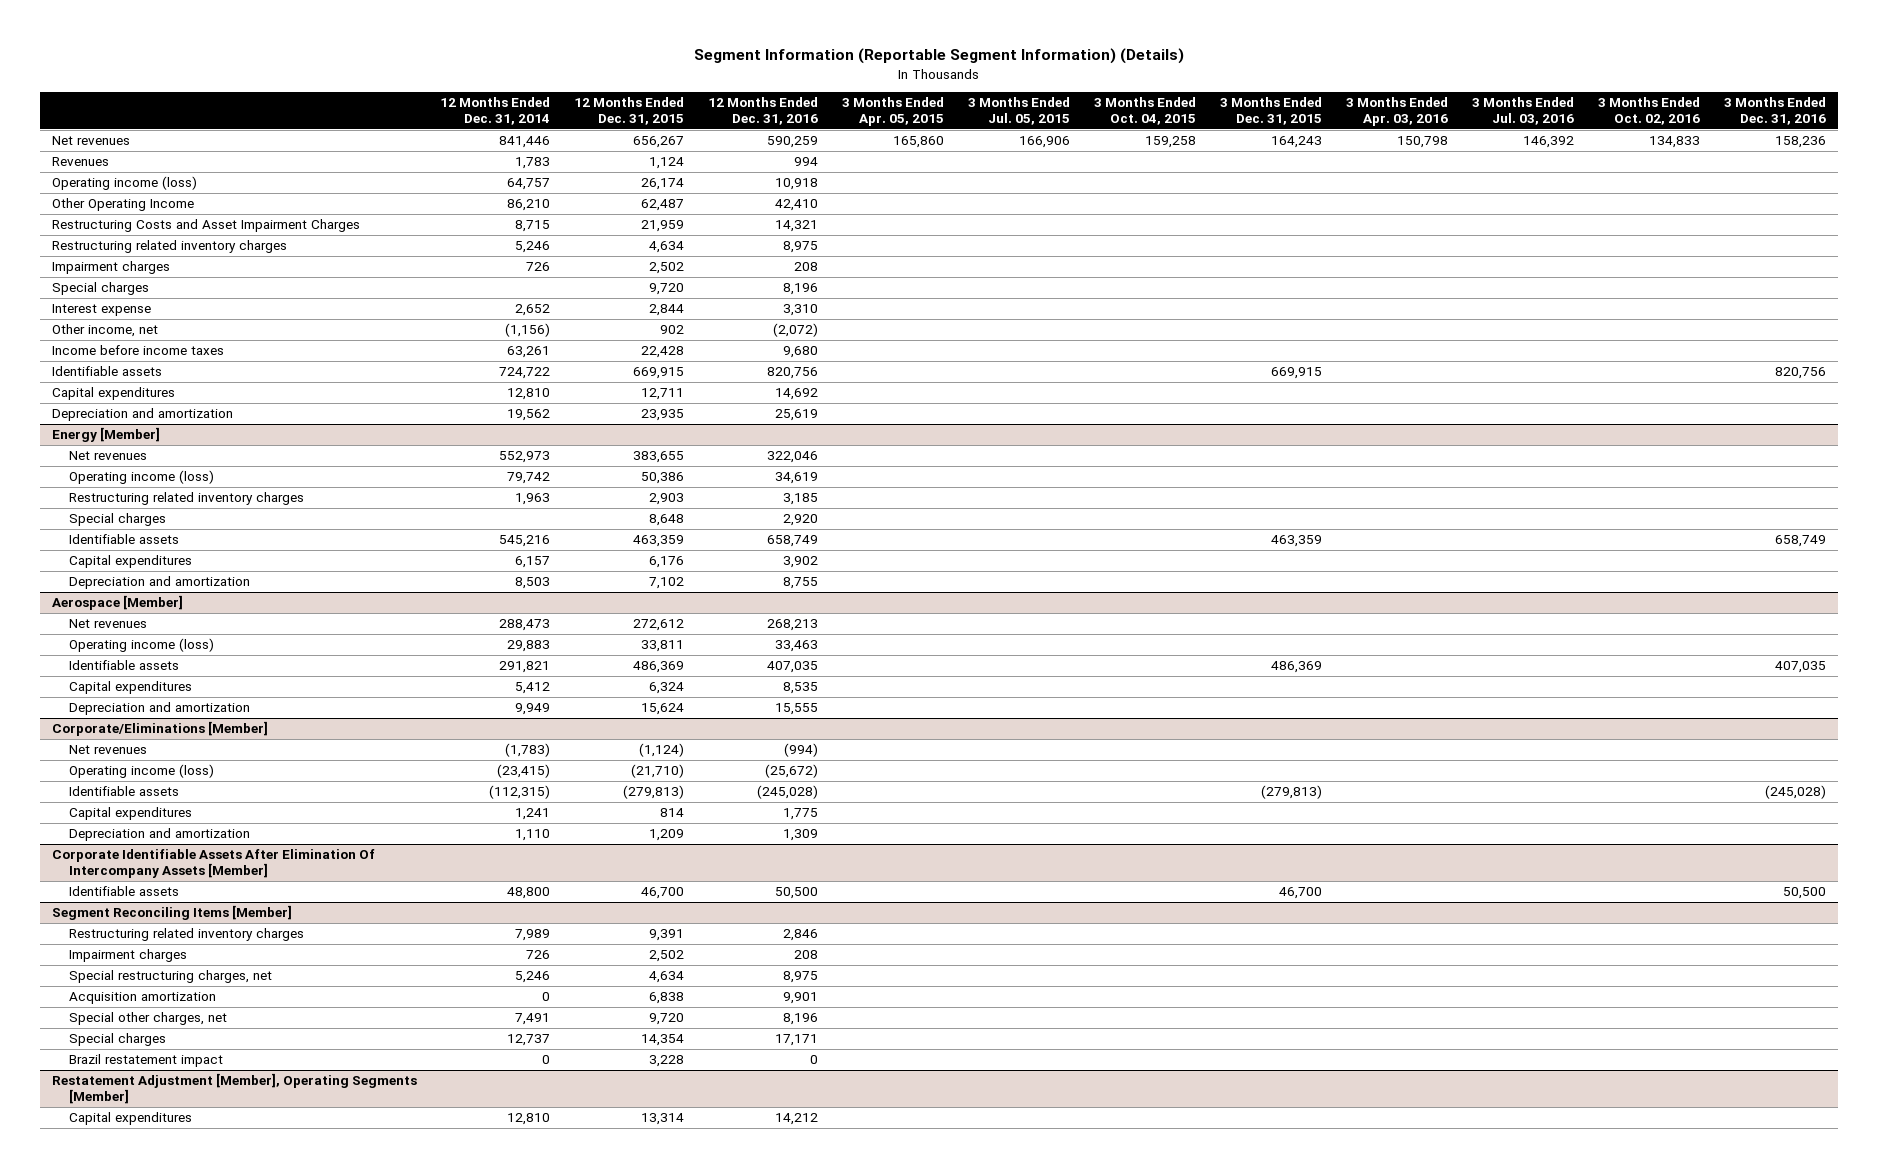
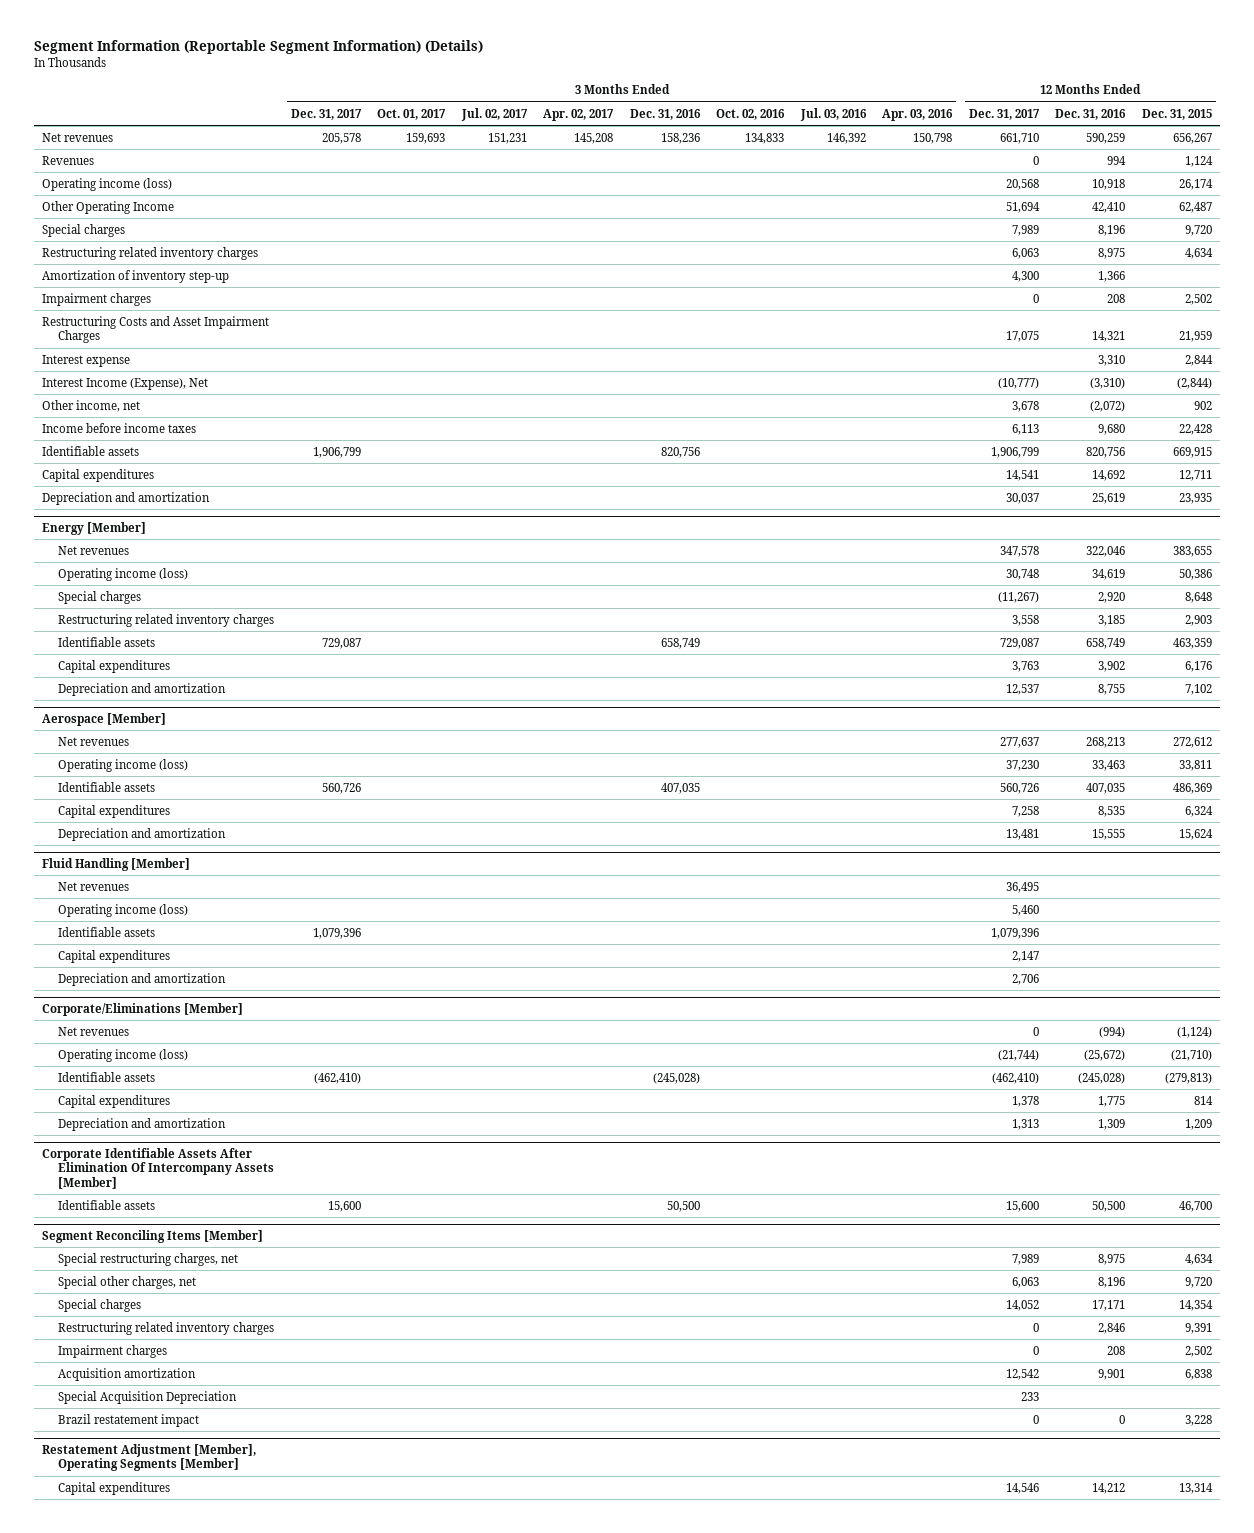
- | 12 Months Ended Dec. 31, 2014 | 12 Months Ended Dec. 31, 2015 | 12 Months Ended Dec. 31, 2016 | 3 Months Ended Apr. 05, 2015 | 3 Months Ended Jul. 05, 2015 | 3 Months Ended Oct. 04, 2015 | 3 Months Ended Dec. 31, 2015 | 3 Months Ended Apr. 03, 2016 | 3 Months Ended Jul. 03, 2016 | 3 Months Ended Oct. 02, 2016 | 3 Months Ended Dec. 31, 2016
+ | 3 Months Ended Dec. 31, 2017 | 3 Months Ended Oct. 01, 2017 | 3 Months Ended Jul. 02, 2017 | 3 Months Ended Apr. 02, 2017 | 3 Months Ended Dec. 31, 2016 | 3 Months Ended Oct. 02, 2016 | 3 Months Ended Jul. 03, 2016 | 3 Months Ended Apr. 03, 2016 | 12 Months Ended Dec. 31, 2017 | 12 Months Ended Dec. 31, 2016 | 12 Months Ended Dec. 31, 2015
moved up: Special charges | | | | | | | | | 7,989 | 8,196 | 9,720
+ Amortization of inventory step-up | | | | | | | | | 4,300 | 1,366 |
moved down: Restructuring Costs and Asset Impairment Charges | | | | | | | | | 17,075 | 14,321 | 21,959
+ Interest Income (Expense), Net | | | | | | | | | (10,777) | (3,310) | (2,844)
@ Energy [Member]
moved down: Restructuring related inventory charges | | | | | | | | | 3,558 | 3,185 | 2,903
+ Fluid Handling [Member]
+ Net revenues | | | | | | | | | 36,495 | |
+ Operating income (loss) | | | | | | | | | 5,460 | |
+ Identifiable assets | 1,079,396 | | | | | | | | 1,079,396 | |
+ Capital expenditures | | | | | | | | | 2,147 | |
+ Depreciation and amortization | | | | | | | | | 2,706 | |
@ Segment Reconciling Items [Member]
moved down: Restructuring related inventory charges | | | | | | | | | 0 | 2,846 | 9,391
moved down: Impairment charges | | | | | | | | | 0 | 208 | 2,502
moved down: Acquisition amortization | | | | | | | | | 12,542 | 9,901 | 6,838
+ Special Acquisition Depreciation | | | | | | | | | 233 | |

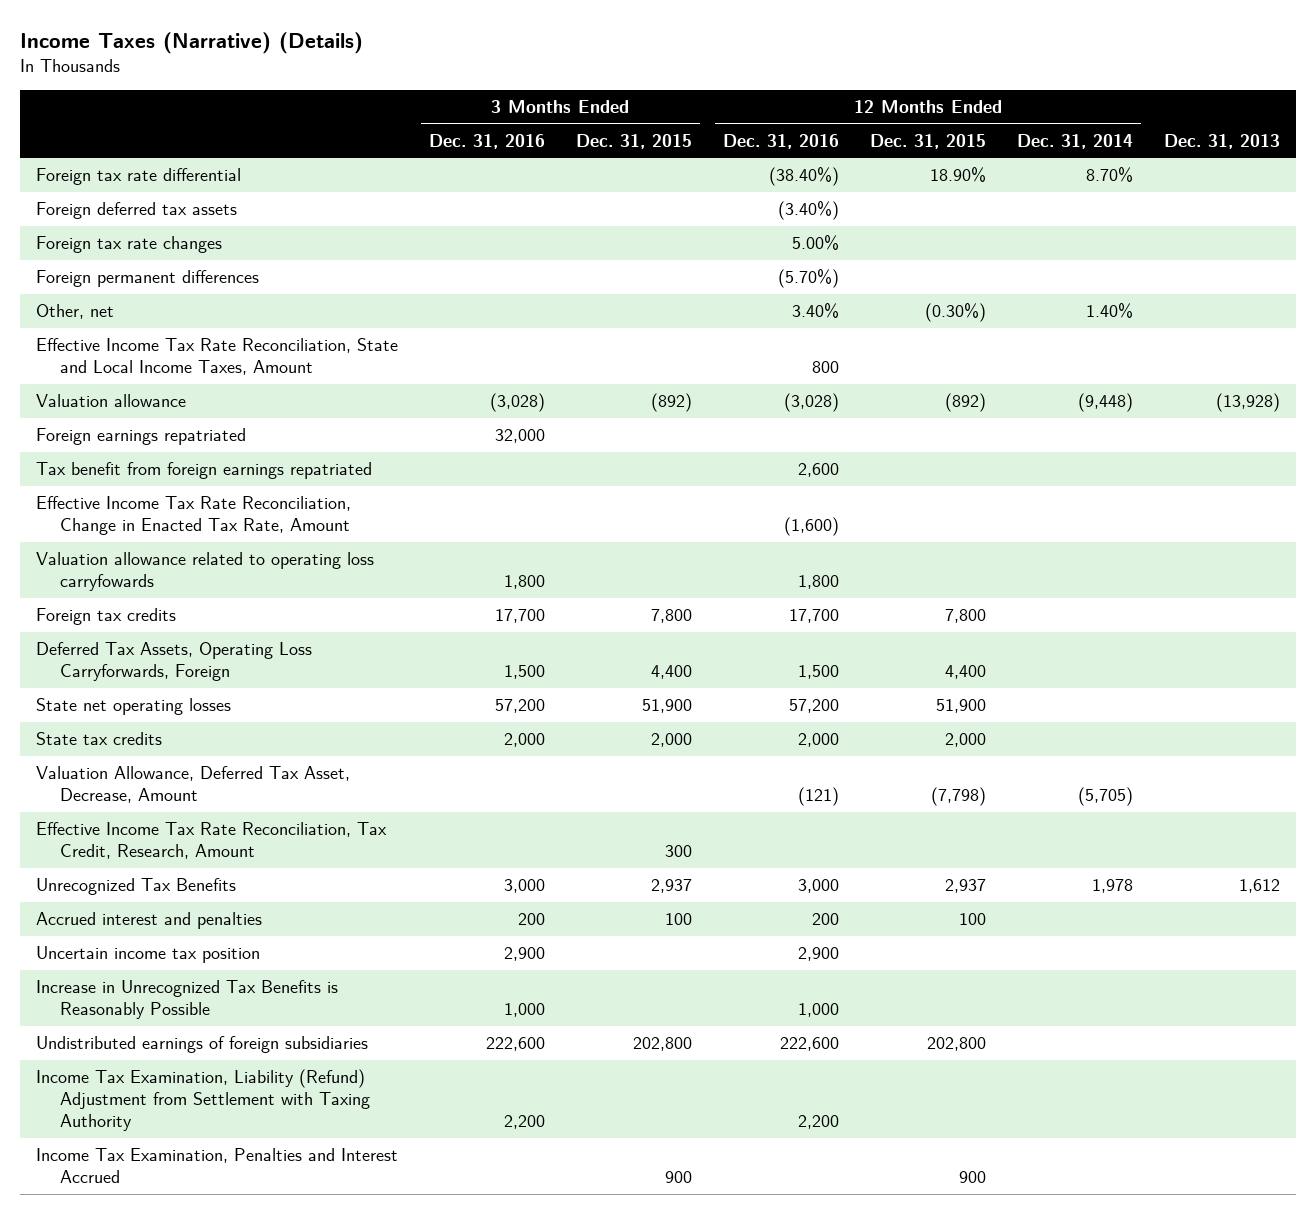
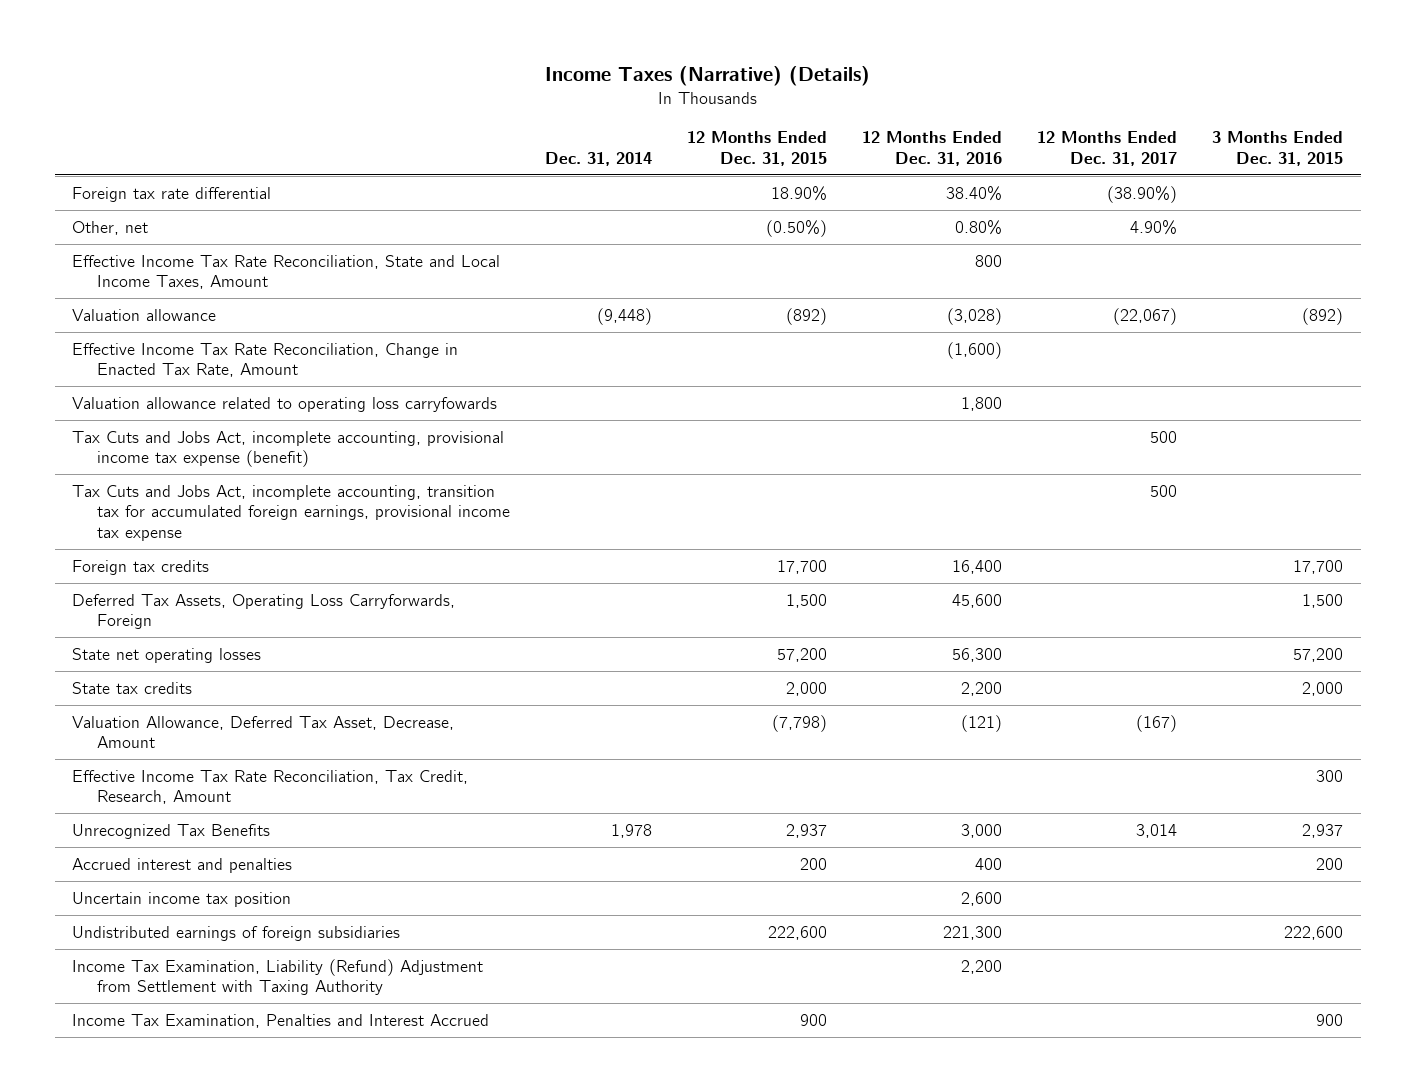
- | 3 Months Ended Dec. 31, 2016 | 3 Months Ended Dec. 31, 2015 | 12 Months Ended Dec. 31, 2016 | 12 Months Ended Dec. 31, 2015 | 12 Months Ended Dec. 31, 2014 | Dec. 31, 2013
+ | Dec. 31, 2014 | 12 Months Ended Dec. 31, 2015 | 12 Months Ended Dec. 31, 2016 | 12 Months Ended Dec. 31, 2017 | 3 Months Ended Dec. 31, 2015
- Foreign tax rate differential | | | (38.40%) | 18.90% | 8.70% |
- Foreign deferred tax assets | | | (3.40%) | | |
- Foreign tax rate changes | | | 5.00% | | |
- Foreign permanent differences | | | (5.70%) | | |
- Other, net | | | 3.40% | (0.30%) | 1.40% |
+ Foreign tax rate differential | | 18.90% | 38.40% | (38.90%) |
+ Other, net | | (0.50%) | 0.80% | 4.90% |
- Foreign earnings repatriated | 32,000 | | | | |
- Tax benefit from foreign earnings repatriated | | | 2,600 | | |
- Foreign tax credits | 17,700 | 7,800 | 17,700 | 7,800 | |
- Deferred Tax Assets, Operating Loss Carryforwards, Foreign | 1,500 | 4,400 | 1,500 | 4,400 | |
- State net operating losses | 57,200 | 51,900 | 57,200 | 51,900 | |
- State tax credits | 2,000 | 2,000 | 2,000 | 2,000 | |
+ Tax Cuts and Jobs Act, incomplete accounting, provisional income tax expense (benefit) | | | | 500 |
+ Tax Cuts and Jobs Act, incomplete accounting, transition tax for accumulated foreign earnings, provisional income tax expense | | | | 500 |
+ Foreign tax credits | | 17,700 | 16,400 | | 17,700
+ Deferred Tax Assets, Operating Loss Carryforwards, Foreign | | 1,500 | 45,600 | | 1,500
+ State net operating losses | | 57,200 | 56,300 | | 57,200
+ State tax credits | | 2,000 | 2,200 | | 2,000
- Accrued interest and penalties | 200 | 100 | 200 | 100 | |
- Uncertain income tax position | 2,900 | | 2,900 | | |
- Increase in Unrecognized Tax Benefits is Reasonably Possible | 1,000 | | 1,000 | | |
- Undistributed earnings of foreign subsidiaries | 222,600 | 202,800 | 222,600 | 202,800 | |
+ Accrued interest and penalties | | 200 | 400 | | 200
+ Uncertain income tax position | | | 2,600 | |
+ Undistributed earnings of foreign subsidiaries | | 222,600 | 221,300 | | 222,600

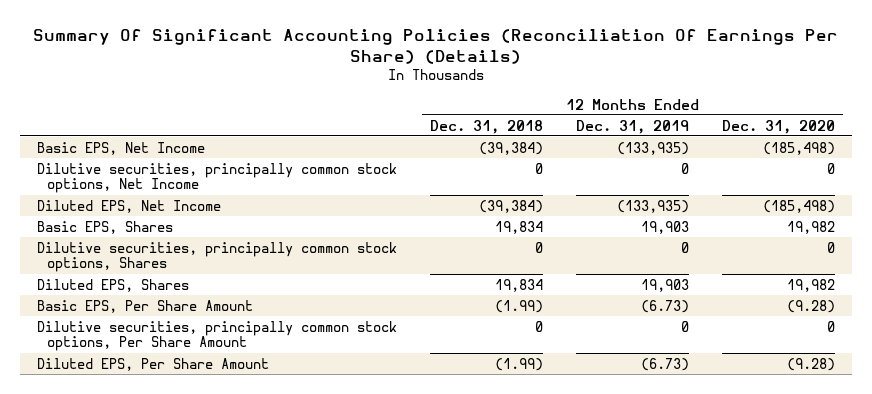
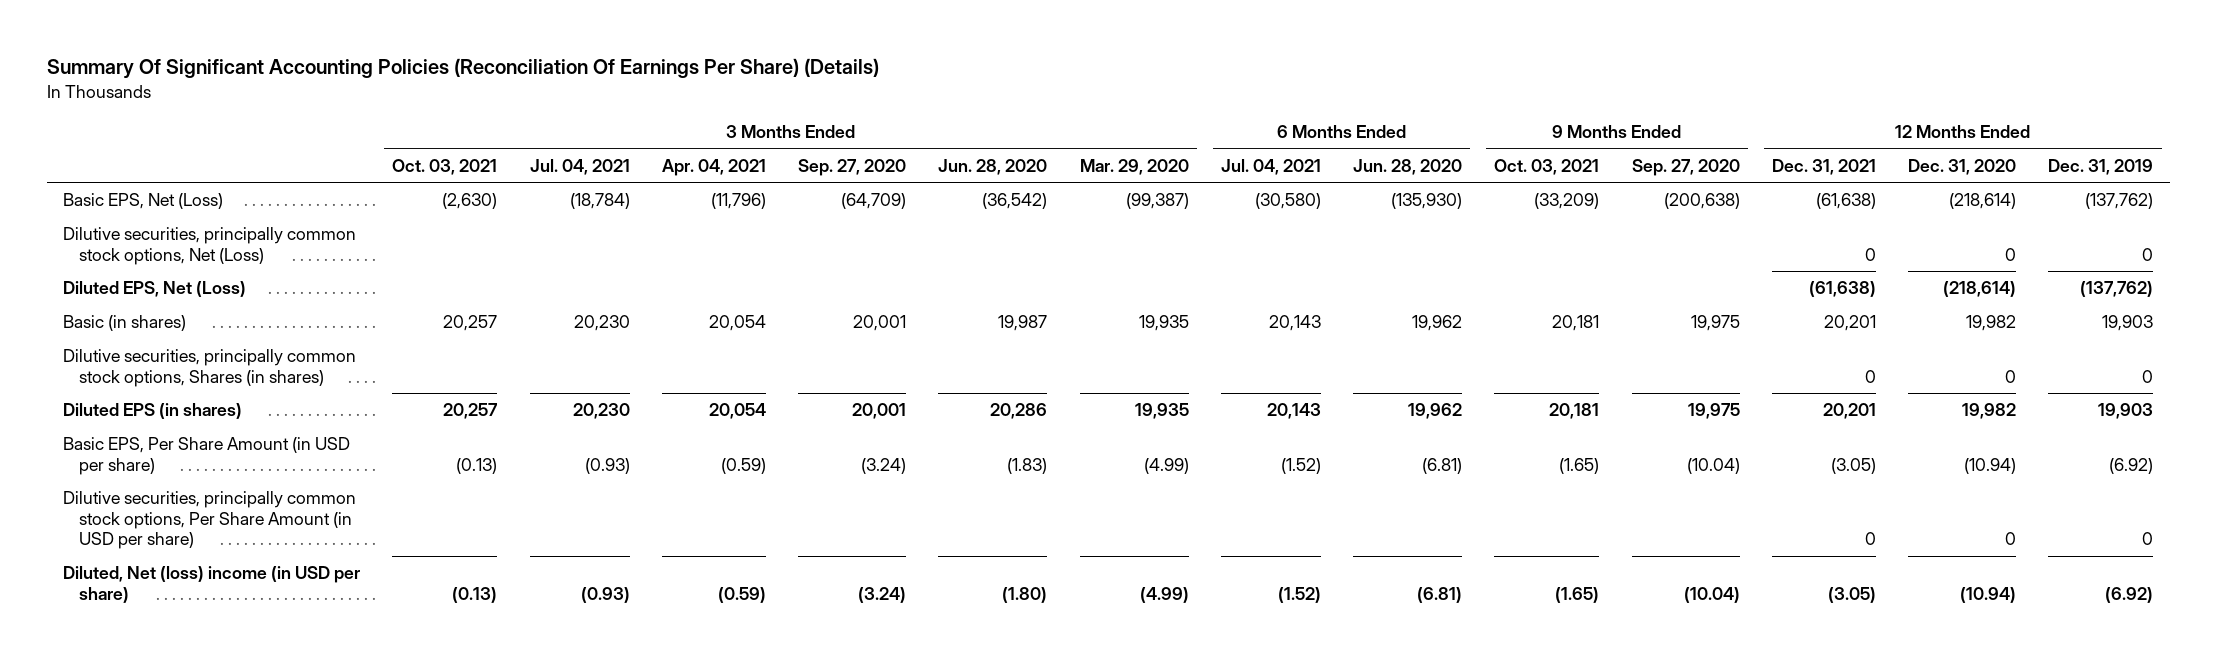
- | 12 Months Ended Dec. 31, 2018 | 12 Months Ended Dec. 31, 2019 | 12 Months Ended Dec. 31, 2020
+ | 3 Months Ended Oct. 03, 2021 | 3 Months Ended Jul. 04, 2021 | 3 Months Ended Apr. 04, 2021 | 3 Months Ended Sep. 27, 2020 | 3 Months Ended Jun. 28, 2020 | 3 Months Ended Mar. 29, 2020 | 6 Months Ended Jul. 04, 2021 | 6 Months Ended Jun. 28, 2020 | 9 Months Ended Oct. 03, 2021 | 9 Months Ended Sep. 27, 2020 | 12 Months Ended Dec. 31, 2021 | 12 Months Ended Dec. 31, 2020 | 12 Months Ended Dec. 31, 2019
- Basic EPS, Net Income | (39,384) | (133,935) | (185,498)
- Dilutive securities, principally common stock options, Net Income | 0 | 0 | 0
- Diluted EPS, Net Income | (39,384) | (133,935) | (185,498)
- Basic EPS, Shares | 19,834 | 19,903 | 19,982
- Dilutive securities, principally common stock options, Shares | 0 | 0 | 0
- Diluted EPS, Shares | 19,834 | 19,903 | 19,982
- Basic EPS, Per Share Amount | (1.99) | (6.73) | (9.28)
- Dilutive securities, principally common stock options, Per Share Amount | 0 | 0 | 0
- Diluted EPS, Per Share Amount | (1.99) | (6.73) | (9.28)
+ Basic EPS, Net (Loss) | (2,630) | (18,784) | (11,796) | (64,709) | (36,542) | (99,387) | (30,580) | (135,930) | (33,209) | (200,638) | (61,638) | (218,614) | (137,762)
+ Dilutive securities, principally common stock options, Net (Loss) | | | | | | | | | | | 0 | 0 | 0
+ Diluted EPS, Net (Loss) | | | | | | | | | | | (61,638) | (218,614) | (137,762)
+ Basic (in shares) | 20,257 | 20,230 | 20,054 | 20,001 | 19,987 | 19,935 | 20,143 | 19,962 | 20,181 | 19,975 | 20,201 | 19,982 | 19,903
+ Dilutive securities, principally common stock options, Shares (in shares) | | | | | | | | | | | 0 | 0 | 0
+ Diluted EPS (in shares) | 20,257 | 20,230 | 20,054 | 20,001 | 20,286 | 19,935 | 20,143 | 19,962 | 20,181 | 19,975 | 20,201 | 19,982 | 19,903
+ Basic EPS, Per Share Amount (in USD per share) | (0.13) | (0.93) | (0.59) | (3.24) | (1.83) | (4.99) | (1.52) | (6.81) | (1.65) | (10.04) | (3.05) | (10.94) | (6.92)
+ Dilutive securities, principally common stock options, Per Share Amount (in USD per share) | | | | | | | | | | | 0 | 0 | 0
+ Diluted, Net (loss) income (in USD per share) | (0.13) | (0.93) | (0.59) | (3.24) | (1.80) | (4.99) | (1.52) | (6.81) | (1.65) | (10.04) | (3.05) | (10.94) | (6.92)

